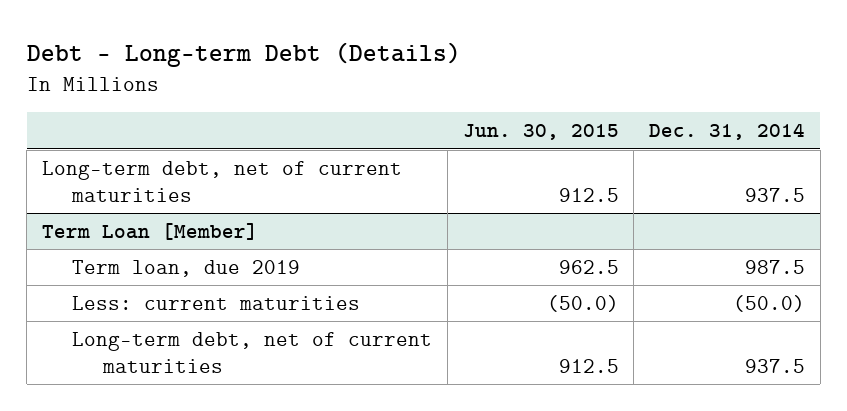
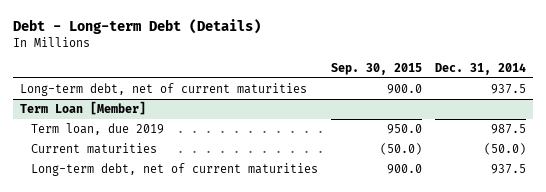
- | Jun. 30, 2015 | Dec. 31, 2014
+ | Sep. 30, 2015 | Dec. 31, 2014
@ Term Loan [Member]
- Less: current maturities | (50.0) | (50.0)
+ Current maturities | (50.0) | (50.0)

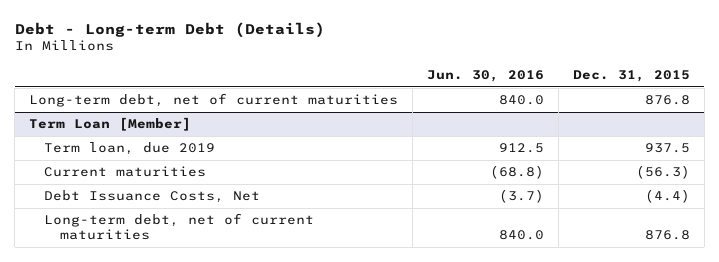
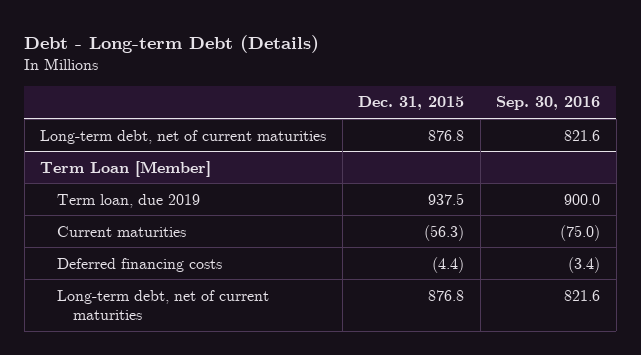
- | Jun. 30, 2016 | Dec. 31, 2015
+ | Dec. 31, 2015 | Sep. 30, 2016
@ Term Loan [Member]
- Debt Issuance Costs, Net | (3.7) | (4.4)
+ Deferred financing costs | (4.4) | (3.4)

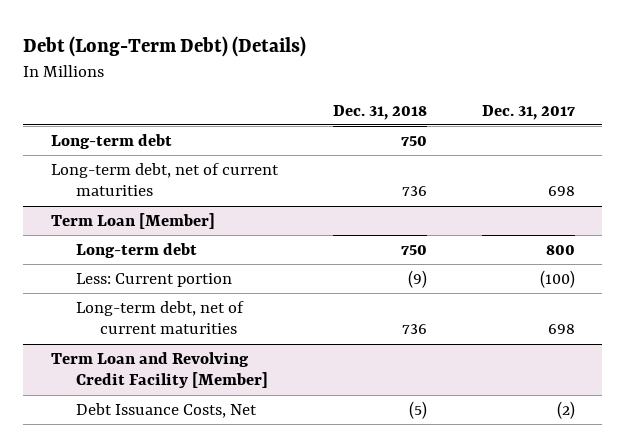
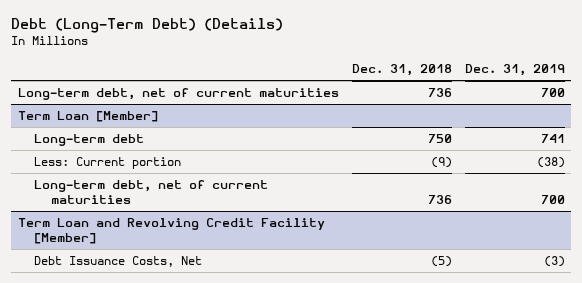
- | Dec. 31, 2018 | Dec. 31, 2017
+ | Dec. 31, 2018 | Dec. 31, 2019
- Long-term debt | 750 |

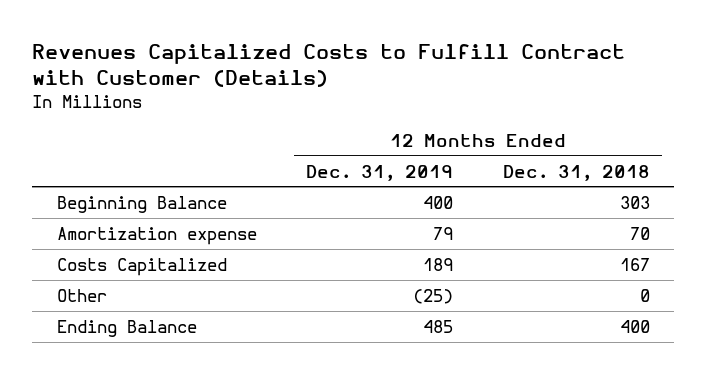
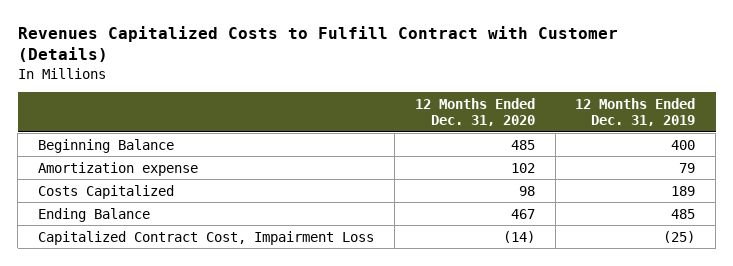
- | 12 Months Ended Dec. 31, 2019 | 12 Months Ended Dec. 31, 2018
+ | 12 Months Ended Dec. 31, 2020 | 12 Months Ended Dec. 31, 2019
- Other | (25) | 0
+ Capitalized Contract Cost, Impairment Loss | (14) | (25)

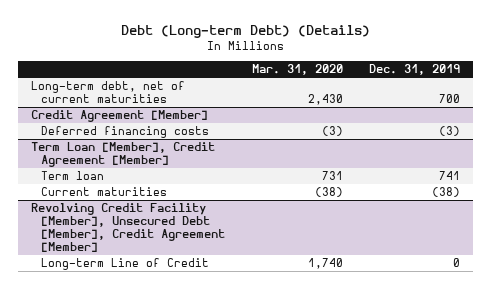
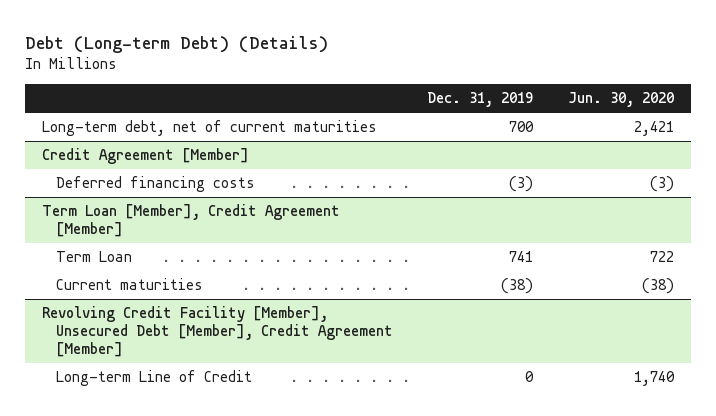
- | Mar. 31, 2020 | Dec. 31, 2019
+ | Dec. 31, 2019 | Jun. 30, 2020
@ Term Loan [Member], Credit Agreement [Member]
- Term loan | 731 | 741
+ Term Loan | 741 | 722

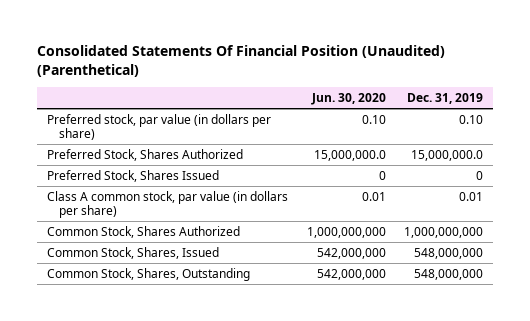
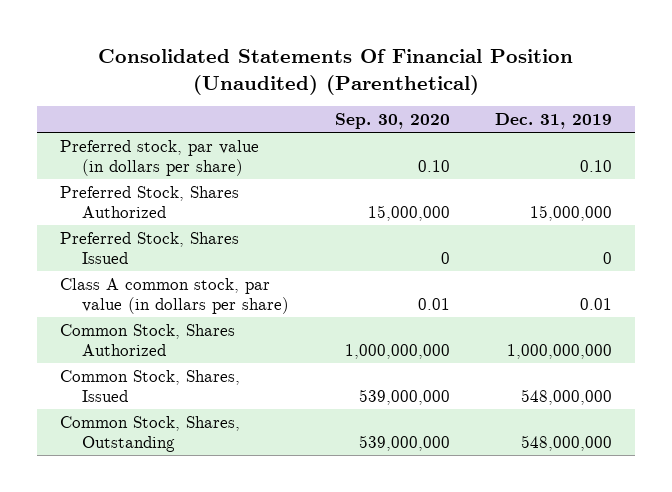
- | Jun. 30, 2020 | Dec. 31, 2019
+ | Sep. 30, 2020 | Dec. 31, 2019
- Preferred Stock, Shares Authorized | 15,000,000.0 | 15,000,000.0
+ Preferred Stock, Shares Authorized | 15,000,000 | 15,000,000

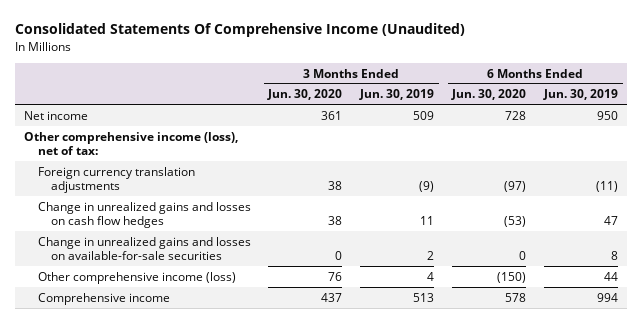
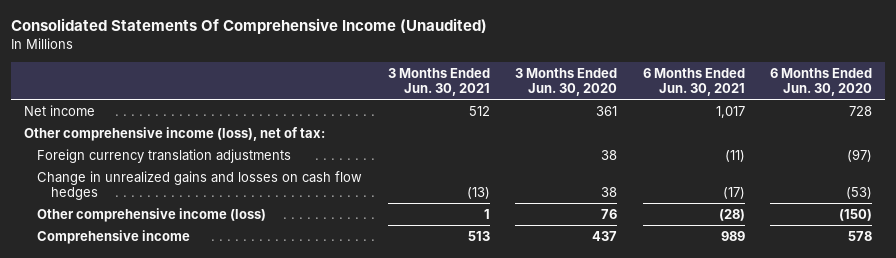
- | 3 Months Ended Jun. 30, 2020 | 3 Months Ended Jun. 30, 2019 | 6 Months Ended Jun. 30, 2020 | 6 Months Ended Jun. 30, 2019
+ | 3 Months Ended Jun. 30, 2021 | 3 Months Ended Jun. 30, 2020 | 6 Months Ended Jun. 30, 2021 | 6 Months Ended Jun. 30, 2020
- Change in unrealized gains and losses on available-for-sale securities | 0 | 2 | 0 | 8

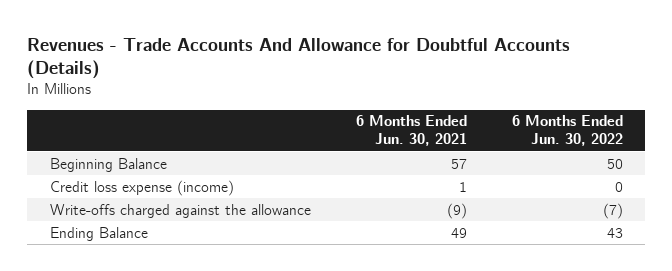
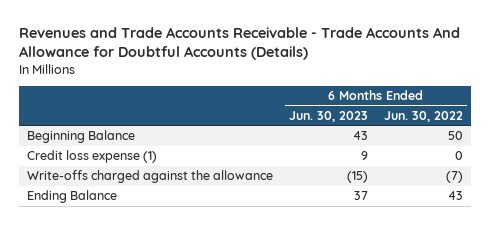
- Revenues - Trade Accounts And Allowance for Doubtful Accounts (Details)
+ Revenues and Trade Accounts Receivable - Trade Accounts And Allowance for Doubtful Accounts (Details)
- | 6 Months Ended Jun. 30, 2021 | 6 Months Ended Jun. 30, 2022
+ | 6 Months Ended Jun. 30, 2023 | 6 Months Ended Jun. 30, 2022
- Credit loss expense (income) | 1 | 0
+ Credit loss expense (1) | 9 | 0

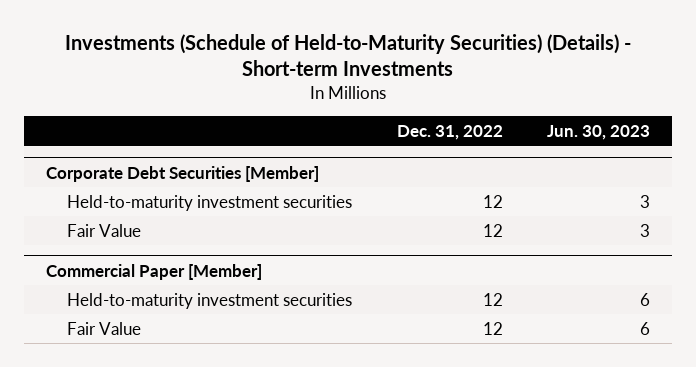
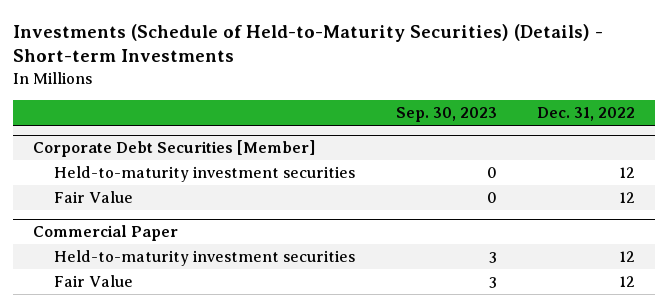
- | Dec. 31, 2022 | Jun. 30, 2023
+ | Sep. 30, 2023 | Dec. 31, 2022
- Commercial Paper [Member]
+ Commercial Paper

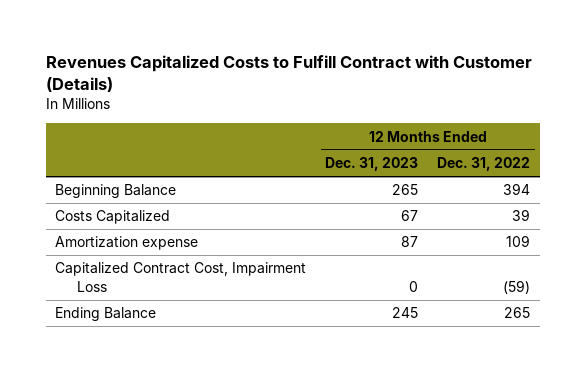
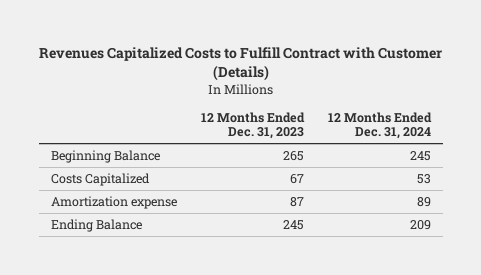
- | 12 Months Ended Dec. 31, 2023 | 12 Months Ended Dec. 31, 2022
+ | 12 Months Ended Dec. 31, 2023 | 12 Months Ended Dec. 31, 2024
- Capitalized Contract Cost, Impairment Loss | 0 | (59)

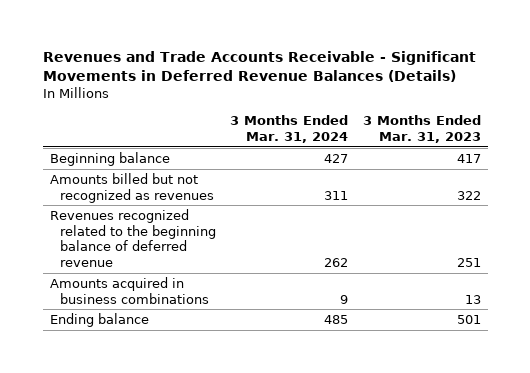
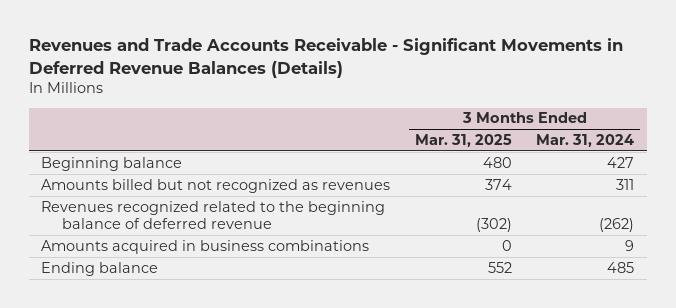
- | 3 Months Ended Mar. 31, 2024 | 3 Months Ended Mar. 31, 2023
+ | 3 Months Ended Mar. 31, 2025 | 3 Months Ended Mar. 31, 2024
- Revenues recognized related to the beginning balance of deferred revenue | 262 | 251
+ Revenues recognized related to the beginning balance of deferred revenue | (302) | (262)

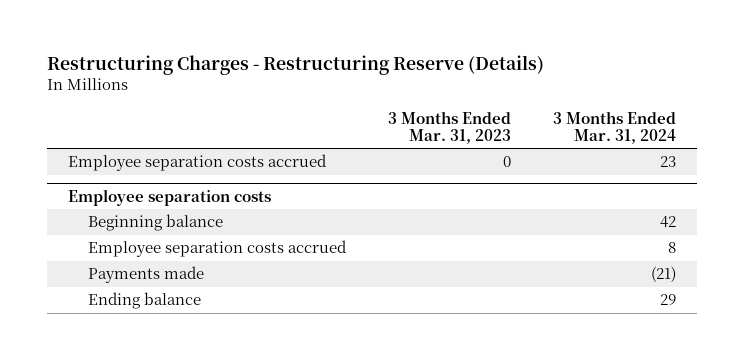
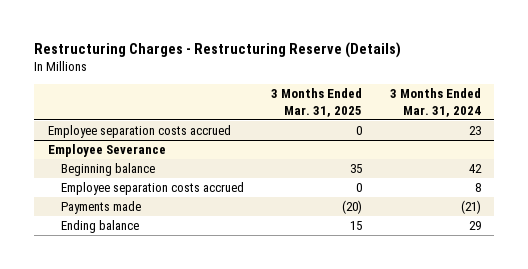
- | 3 Months Ended Mar. 31, 2023 | 3 Months Ended Mar. 31, 2024
+ | 3 Months Ended Mar. 31, 2025 | 3 Months Ended Mar. 31, 2024
- Employee separation costs
+ Employee Severance

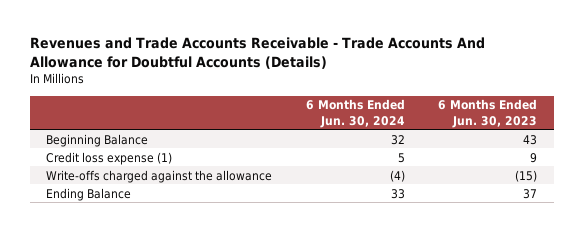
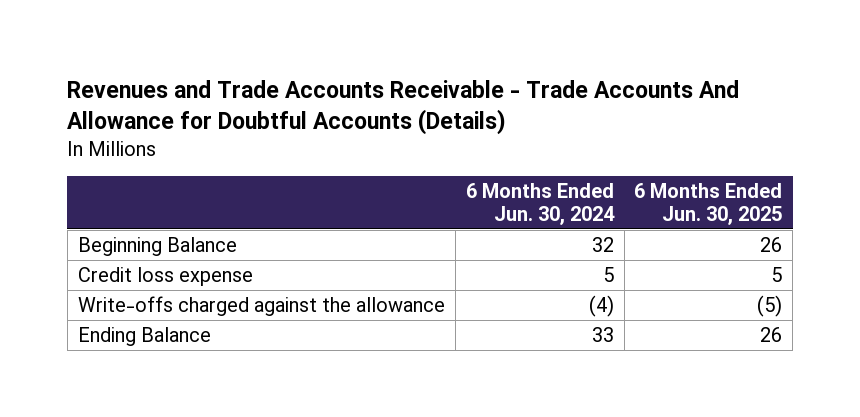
- | 6 Months Ended Jun. 30, 2024 | 6 Months Ended Jun. 30, 2023
+ | 6 Months Ended Jun. 30, 2024 | 6 Months Ended Jun. 30, 2025
- Credit loss expense (1) | 5 | 9
+ Credit loss expense | 5 | 5

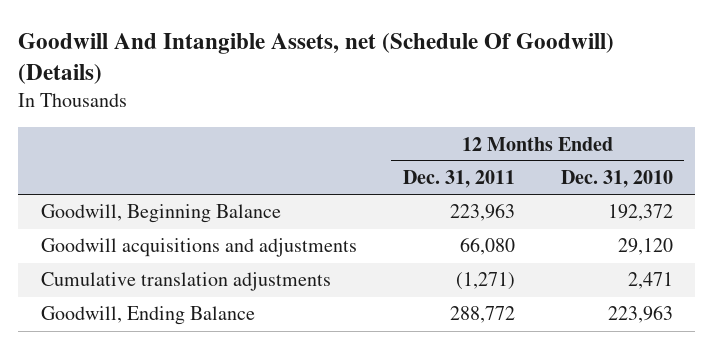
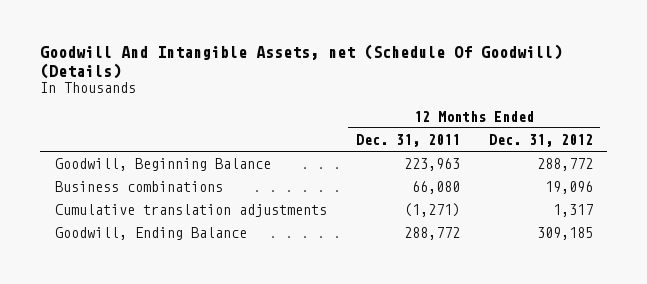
- | 12 Months Ended Dec. 31, 2011 | 12 Months Ended Dec. 31, 2010
+ | 12 Months Ended Dec. 31, 2011 | 12 Months Ended Dec. 31, 2012
- Goodwill acquisitions and adjustments | 66,080 | 29,120
+ Business combinations | 66,080 | 19,096

